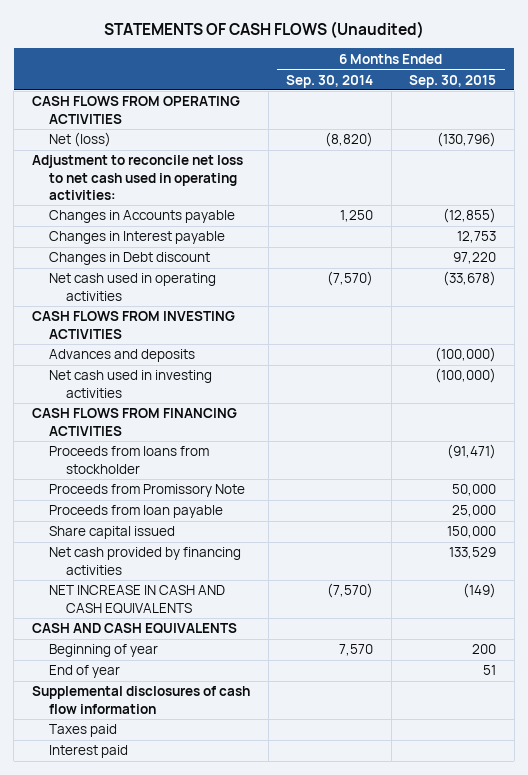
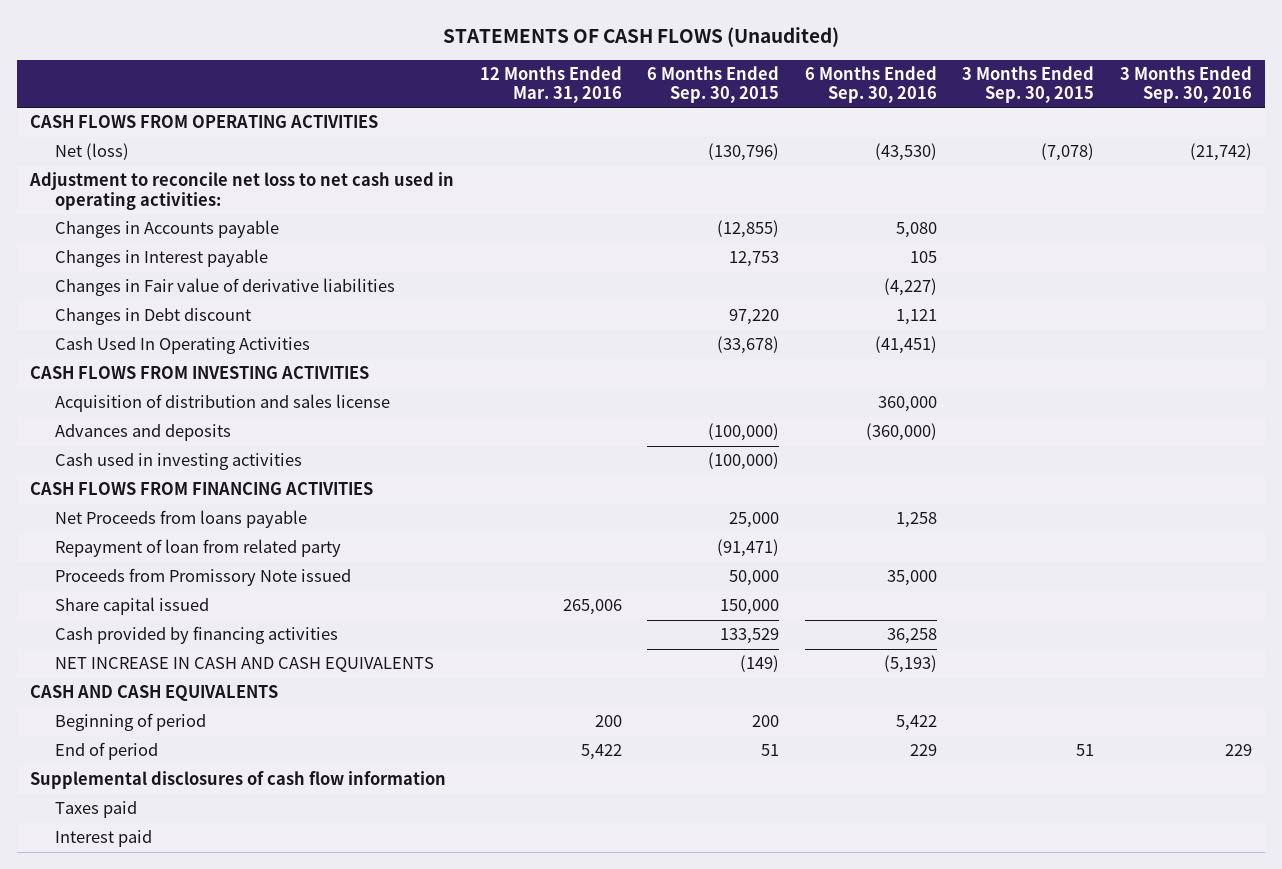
- | 6 Months Ended Sep. 30, 2014 | 6 Months Ended Sep. 30, 2015
+ | 12 Months Ended Mar. 31, 2016 | 6 Months Ended Sep. 30, 2015 | 6 Months Ended Sep. 30, 2016 | 3 Months Ended Sep. 30, 2015 | 3 Months Ended Sep. 30, 2016
+ Changes in Fair value of derivative liabilities | | | (4,227) | |
- Net cash used in operating activities | (7,570) | (33,678)
+ Cash Used In Operating Activities | | (33,678) | (41,451) | |
+ Acquisition of distribution and sales license | | | 360,000 | |
- Net cash used in investing activities | | (100,000)
+ Cash used in investing activities | | (100,000) | | |
- Proceeds from loans from stockholder | | (91,471)
- Proceeds from Promissory Note | | 50,000
- Proceeds from loan payable | | 25,000
+ Net Proceeds from loans payable | | 25,000 | 1,258 | |
+ Repayment of loan from related party | | (91,471) | | |
+ Proceeds from Promissory Note issued | | 50,000 | 35,000 | |
- Net cash provided by financing activities | | 133,529
+ Cash provided by financing activities | | 133,529 | 36,258 | |
- Beginning of year | 7,570 | 200
- End of year | | 51
+ Beginning of period | 200 | 200 | 5,422 | |
+ End of period | 5,422 | 51 | 229 | 51 | 229

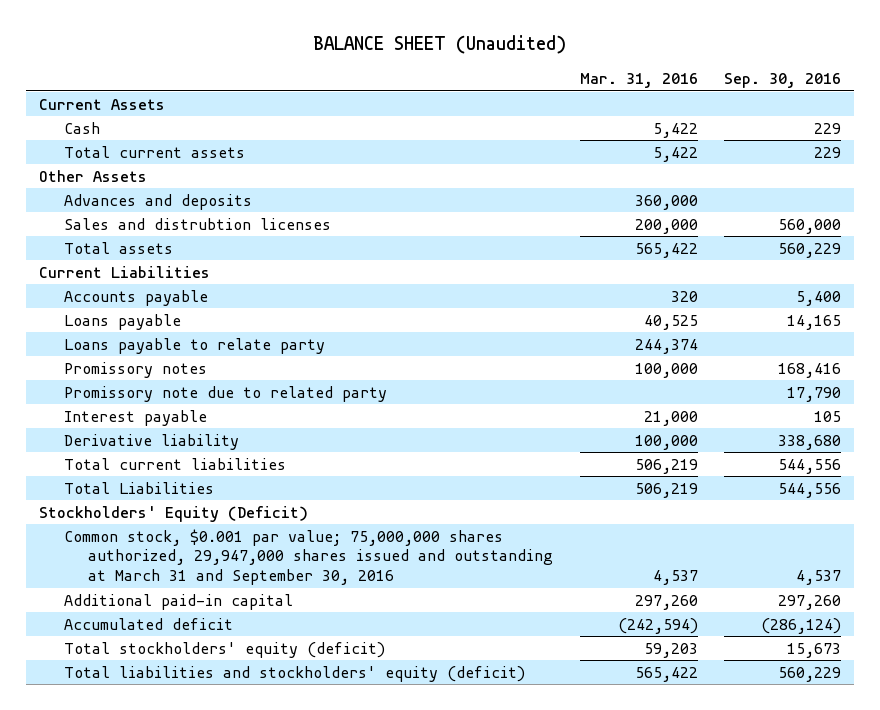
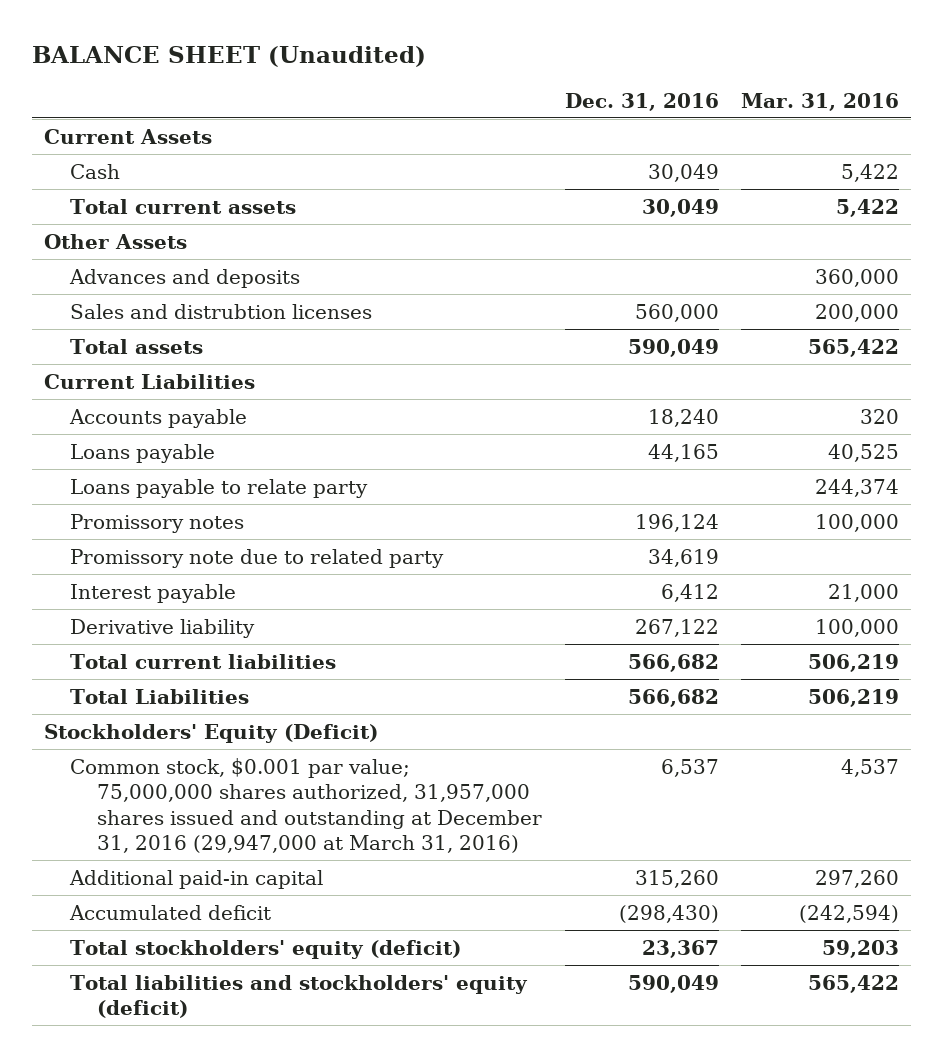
- | Mar. 31, 2016 | Sep. 30, 2016
+ | Dec. 31, 2016 | Mar. 31, 2016
- Common stock, $0.001 par value; 75,000,000 shares authorized, 29,947,000 shares issued and outstanding at March 31 and September 30, 2016 | 4,537 | 4,537
+ Common stock, $0.001 par value; 75,000,000 shares authorized, 31,957,000 shares issued and outstanding at December 31, 2016 (29,947,000 at March 31, 2016) | 6,537 | 4,537

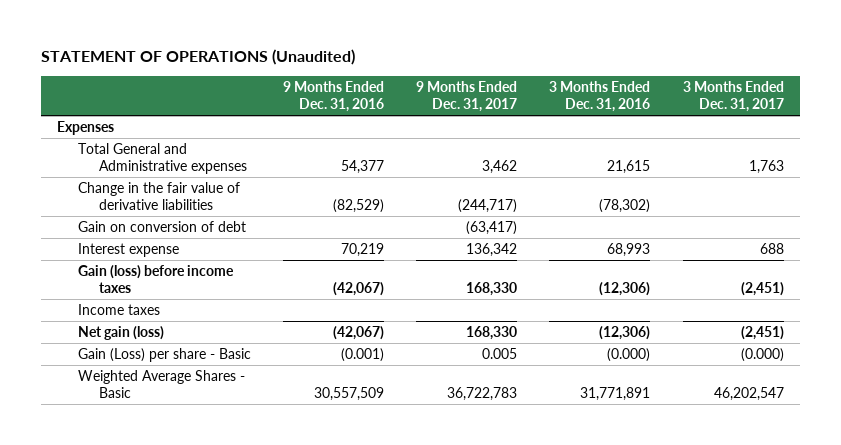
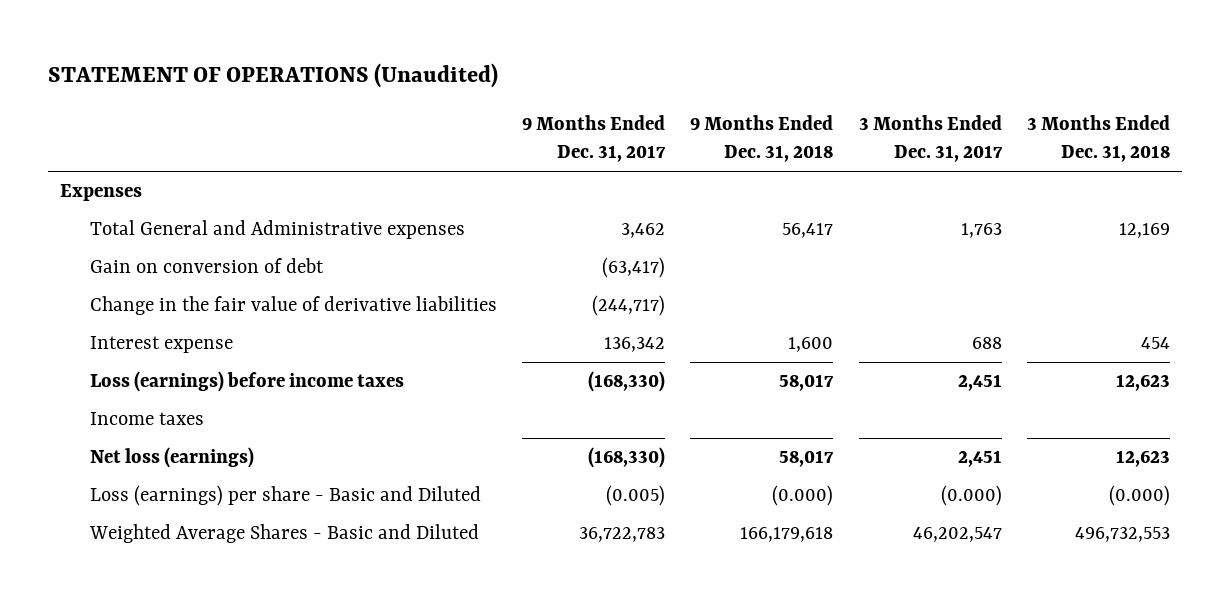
- | 9 Months Ended Dec. 31, 2016 | 9 Months Ended Dec. 31, 2017 | 3 Months Ended Dec. 31, 2016 | 3 Months Ended Dec. 31, 2017
+ | 9 Months Ended Dec. 31, 2017 | 9 Months Ended Dec. 31, 2018 | 3 Months Ended Dec. 31, 2017 | 3 Months Ended Dec. 31, 2018
moved down: Change in the fair value of derivative liabilities | (244,717) | | |
- Gain (loss) before income taxes | (42,067) | 168,330 | (12,306) | (2,451)
+ Loss (earnings) before income taxes | (168,330) | 58,017 | 2,451 | 12,623
- Net gain (loss) | (42,067) | 168,330 | (12,306) | (2,451)
- Gain (Loss) per share - Basic | (0.001) | 0.005 | (0.000) | (0.000)
- Weighted Average Shares - Basic | 30,557,509 | 36,722,783 | 31,771,891 | 46,202,547
+ Net loss (earnings) | (168,330) | 58,017 | 2,451 | 12,623
+ Loss (earnings) per share - Basic and Diluted | (0.005) | (0.000) | (0.000) | (0.000)
+ Weighted Average Shares - Basic and Diluted | 36,722,783 | 166,179,618 | 46,202,547 | 496,732,553

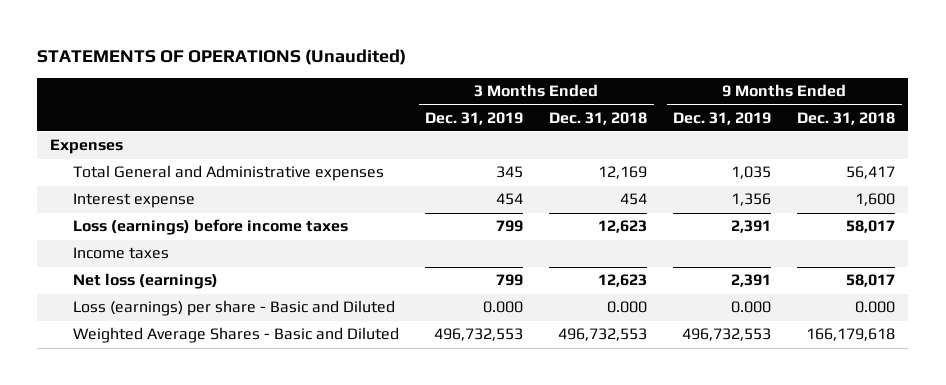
- STATEMENT OF OPERATIONS (Unaudited)
+ STATEMENTS OF OPERATIONS (Unaudited)
- | 9 Months Ended Dec. 31, 2017 | 9 Months Ended Dec. 31, 2018 | 3 Months Ended Dec. 31, 2017 | 3 Months Ended Dec. 31, 2018
+ | 3 Months Ended Dec. 31, 2019 | 3 Months Ended Dec. 31, 2018 | 9 Months Ended Dec. 31, 2019 | 9 Months Ended Dec. 31, 2018
- Gain on conversion of debt | (63,417) | | |
- Change in the fair value of derivative liabilities | (244,717) | | |
- Loss (earnings) per share - Basic and Diluted | (0.005) | (0.000) | (0.000) | (0.000)
+ Loss (earnings) per share - Basic and Diluted | 0.000 | 0.000 | 0.000 | 0.000

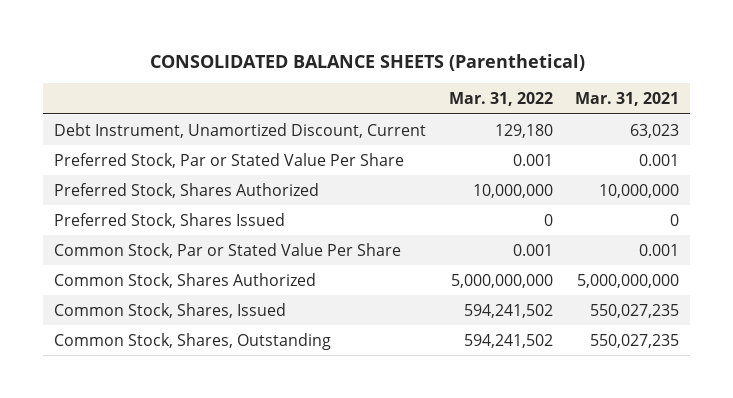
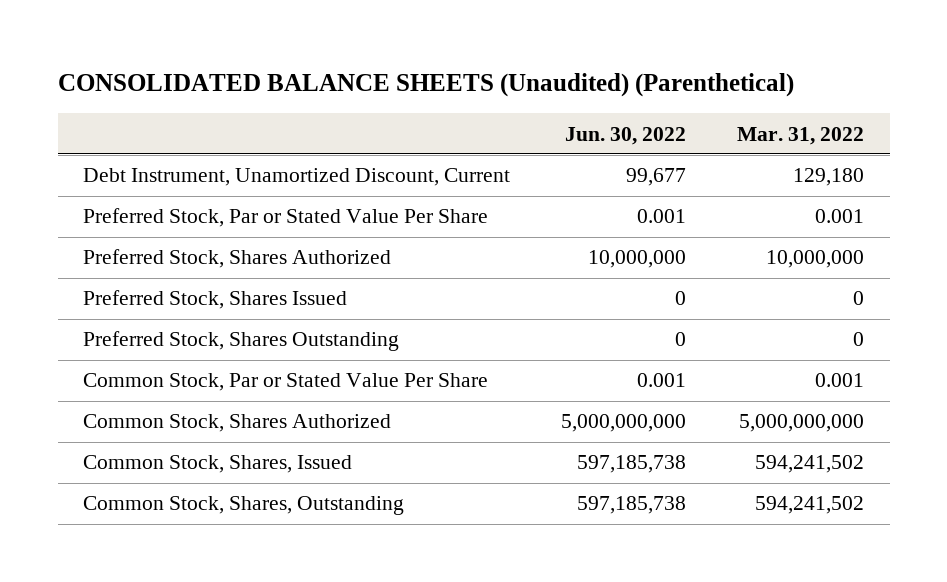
- CONSOLIDATED BALANCE SHEETS (Parenthetical)
+ CONSOLIDATED BALANCE SHEETS (Unaudited) (Parenthetical)
- | Mar. 31, 2022 | Mar. 31, 2021
+ | Jun. 30, 2022 | Mar. 31, 2022
+ Preferred Stock, Shares Outstanding | 0 | 0

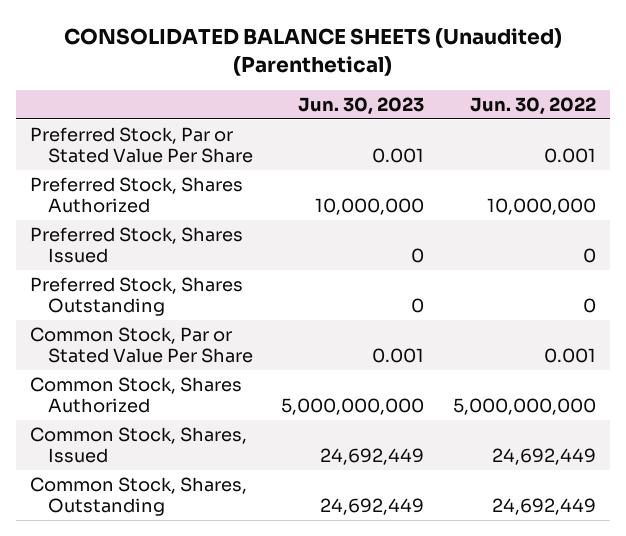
- | Jun. 30, 2022 | Mar. 31, 2022
+ | Jun. 30, 2023 | Jun. 30, 2022
- Debt Instrument, Unamortized Discount, Current | 99,677 | 129,180
- Common Stock, Shares, Issued | 597,185,738 | 594,241,502
- Common Stock, Shares, Outstanding | 597,185,738 | 594,241,502
+ Common Stock, Shares, Issued | 24,692,449 | 24,692,449
+ Common Stock, Shares, Outstanding | 24,692,449 | 24,692,449

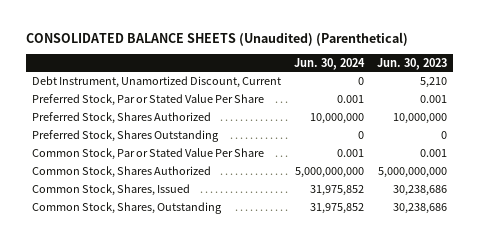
- | Jun. 30, 2023 | Jun. 30, 2022
+ | Jun. 30, 2024 | Jun. 30, 2023
+ Debt Instrument, Unamortized Discount, Current | 0 | 5,210
- Preferred Stock, Shares Issued | 0 | 0
- Common Stock, Shares, Issued | 24,692,449 | 24,692,449
- Common Stock, Shares, Outstanding | 24,692,449 | 24,692,449
+ Common Stock, Shares, Issued | 31,975,852 | 30,238,686
+ Common Stock, Shares, Outstanding | 31,975,852 | 30,238,686

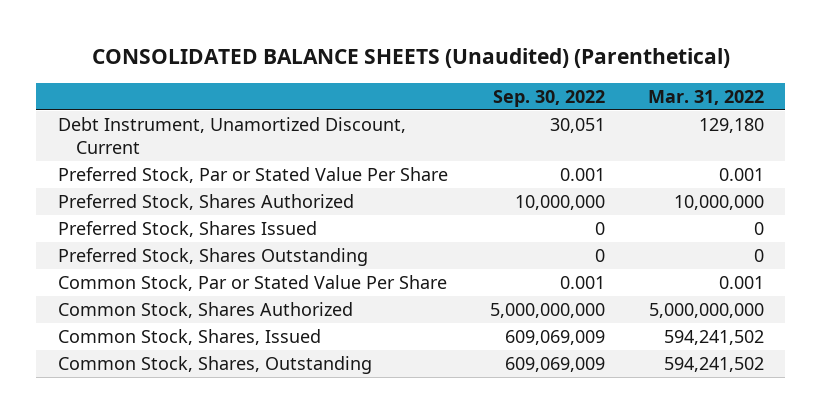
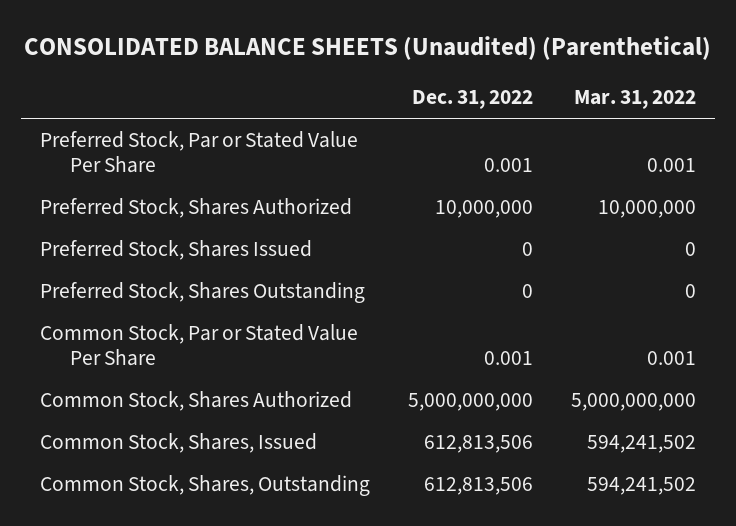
- | Sep. 30, 2022 | Mar. 31, 2022
+ | Dec. 31, 2022 | Mar. 31, 2022
- Debt Instrument, Unamortized Discount, Current | 30,051 | 129,180

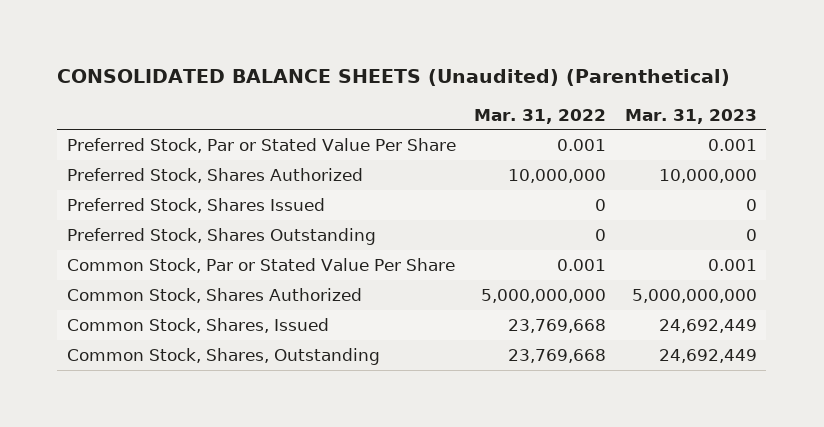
- | Dec. 31, 2022 | Mar. 31, 2022
+ | Mar. 31, 2022 | Mar. 31, 2023
- Common Stock, Shares, Issued | 612,813,506 | 594,241,502
- Common Stock, Shares, Outstanding | 612,813,506 | 594,241,502
+ Common Stock, Shares, Issued | 23,769,668 | 24,692,449
+ Common Stock, Shares, Outstanding | 23,769,668 | 24,692,449

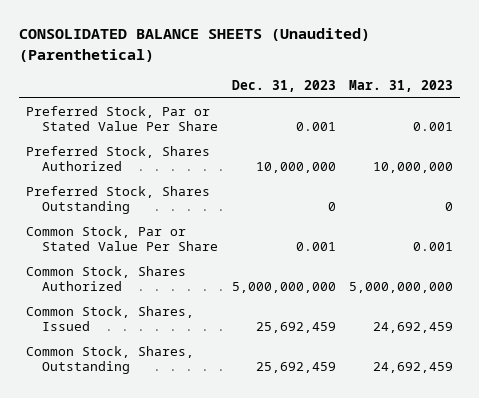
- | Mar. 31, 2022 | Mar. 31, 2023
+ | Dec. 31, 2023 | Mar. 31, 2023
- Preferred Stock, Shares Issued | 0 | 0
- Common Stock, Shares, Issued | 23,769,668 | 24,692,449
- Common Stock, Shares, Outstanding | 23,769,668 | 24,692,449
+ Common Stock, Shares, Issued | 25,692,459 | 24,692,459
+ Common Stock, Shares, Outstanding | 25,692,459 | 24,692,459

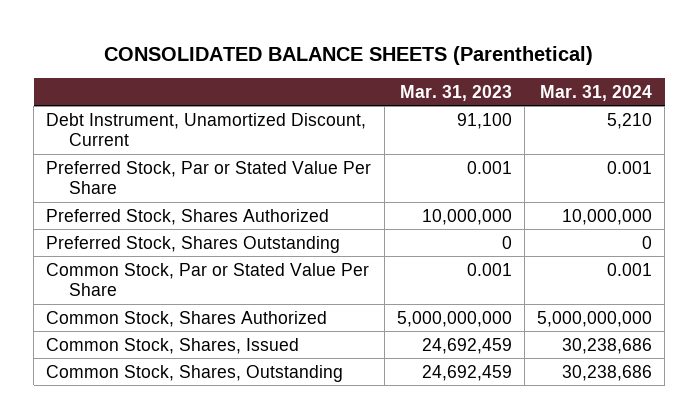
- CONSOLIDATED BALANCE SHEETS (Unaudited) (Parenthetical)
+ CONSOLIDATED BALANCE SHEETS (Parenthetical)
- | Dec. 31, 2023 | Mar. 31, 2023
+ | Mar. 31, 2023 | Mar. 31, 2024
+ Debt Instrument, Unamortized Discount, Current | 91,100 | 5,210

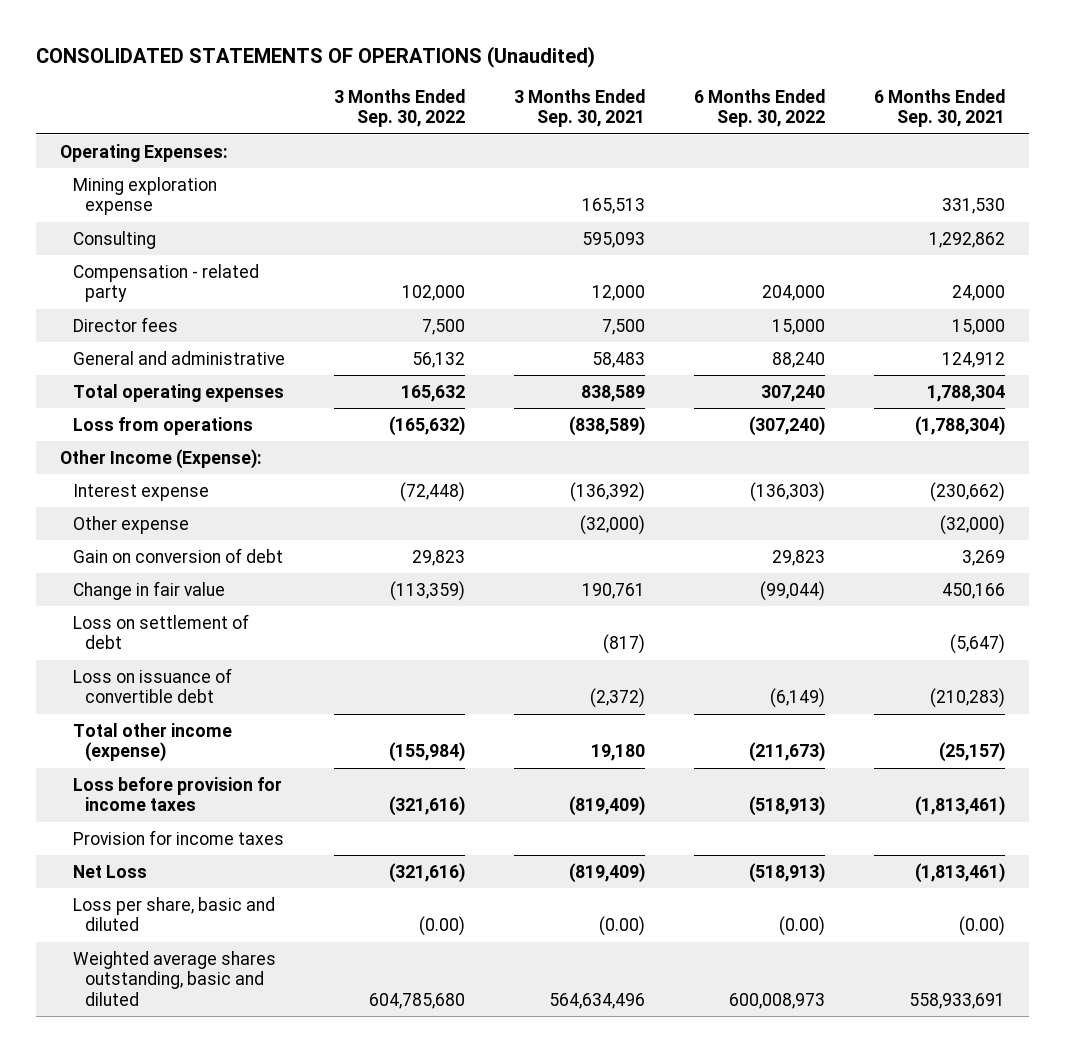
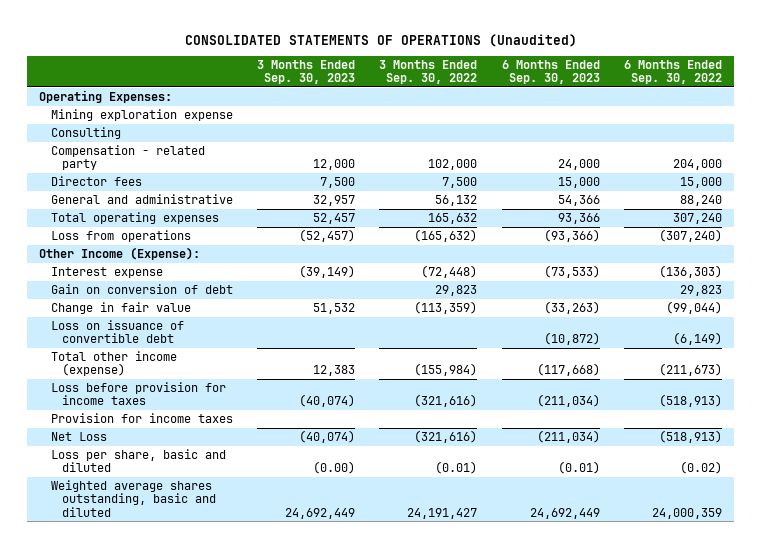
- | 3 Months Ended Sep. 30, 2022 | 3 Months Ended Sep. 30, 2021 | 6 Months Ended Sep. 30, 2022 | 6 Months Ended Sep. 30, 2021
+ | 3 Months Ended Sep. 30, 2023 | 3 Months Ended Sep. 30, 2022 | 6 Months Ended Sep. 30, 2023 | 6 Months Ended Sep. 30, 2022
- Other expense | | (32,000) | | (32,000)
- Loss on settlement of debt | | (817) | | (5,647)
- Loss per share, basic and diluted | (0.00) | (0.00) | (0.00) | (0.00)
- Weighted average shares outstanding, basic and diluted | 604,785,680 | 564,634,496 | 600,008,973 | 558,933,691
+ Loss per share, basic and diluted | (0.00) | (0.01) | (0.01) | (0.02)
+ Weighted average shares outstanding, basic and diluted | 24,692,449 | 24,191,427 | 24,692,449 | 24,000,359

